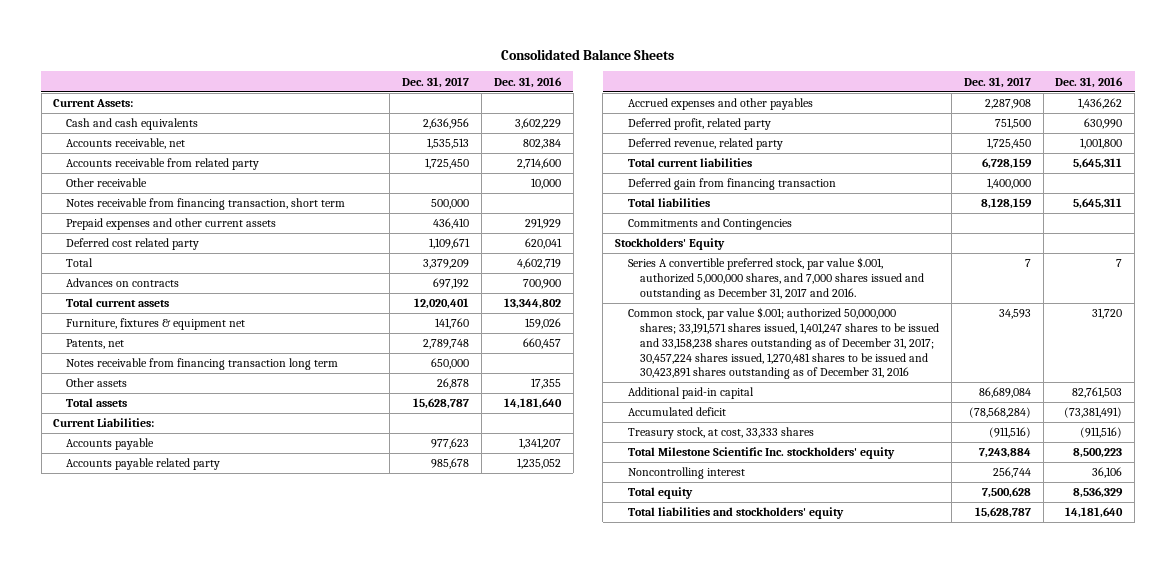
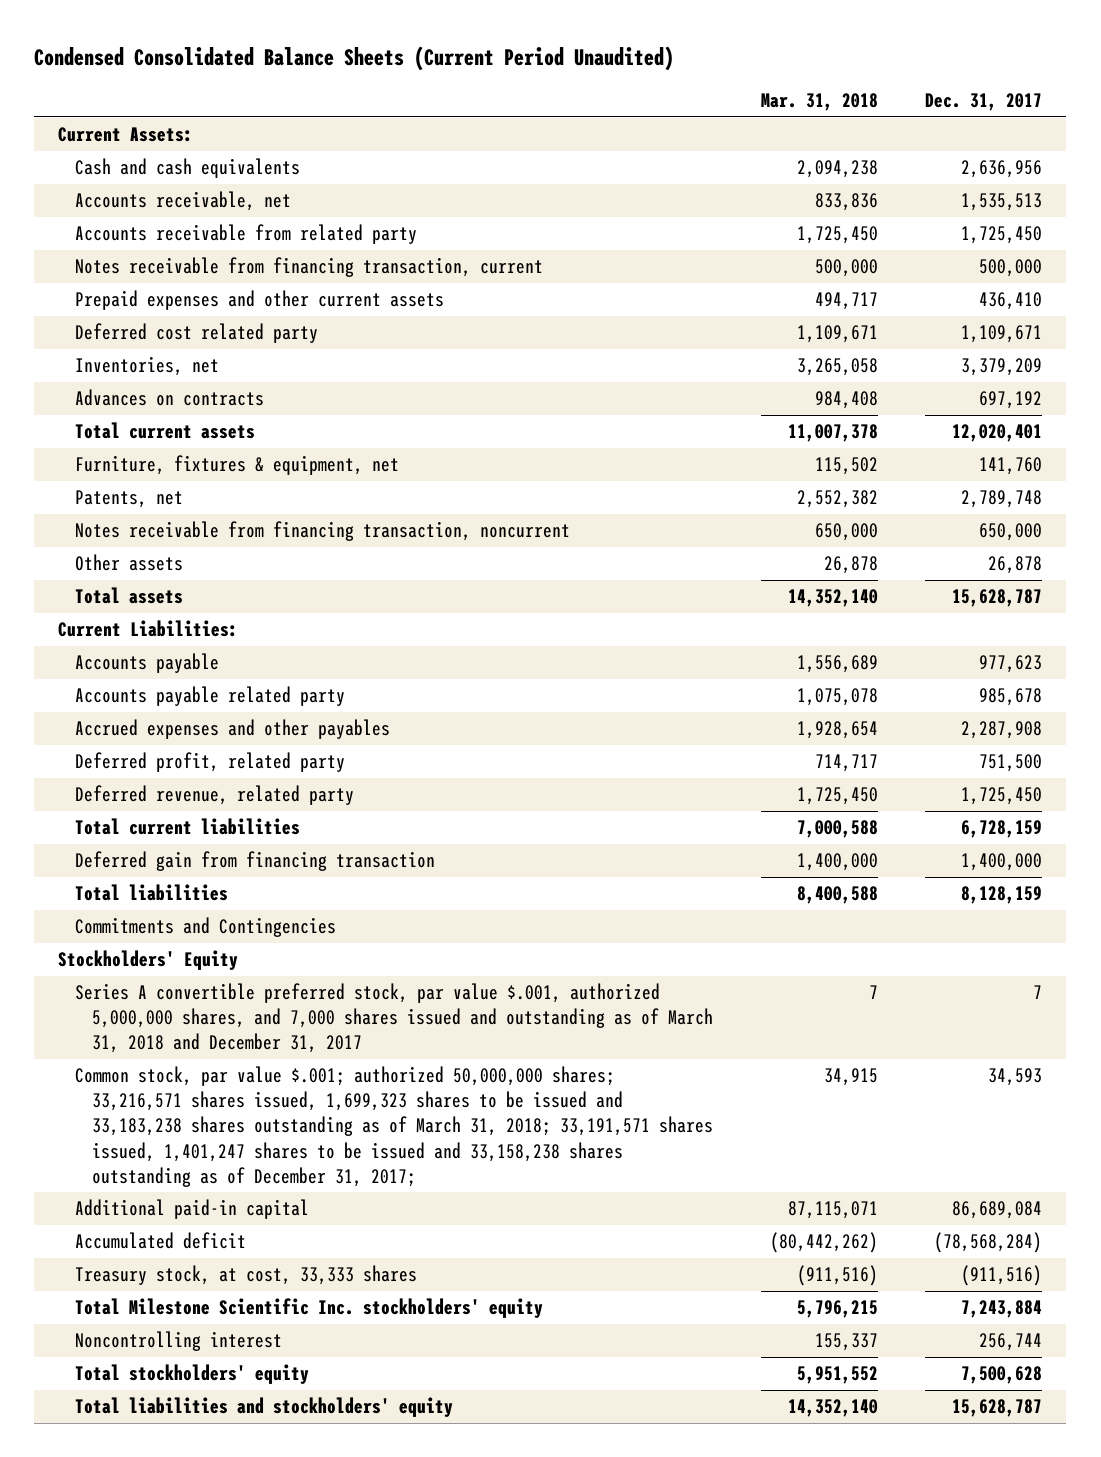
- Consolidated Balance Sheets
+ Condensed Consolidated Balance Sheets (Current Period Unaudited)
- | Dec. 31, 2017 | Dec. 31, 2016
+ | Mar. 31, 2018 | Dec. 31, 2017
- Other receivable | | 10,000
- Notes receivable from financing transaction, short term | 500,000 |
+ Notes receivable from financing transaction, current | 500,000 | 500,000
- Total | 3,379,209 | 4,602,719
+ Inventories, net | 3,265,058 | 3,379,209
- Furniture, fixtures & equipment net | 141,760 | 159,026
+ Furniture, fixtures & equipment, net | 115,502 | 141,760
- Notes receivable from financing transaction long term | 650,000 |
+ Notes receivable from financing transaction, noncurrent | 650,000 | 650,000
- Series A convertible preferred stock, par value $.001, authorized 5,000,000 shares, and 7,000 shares issued and outstanding as December 31, 2017 and 2016. | 7 | 7
- Common stock, par value $.001; authorized 50,000,000 shares; 33,191,571 shares issued, 1,401,247 shares to be issued and 33,158,238 shares outstanding as of December 31, 2017; 30,457,224 shares issued, 1,270,481 shares to be issued and 30,423,891 shares outstanding as of December 31, 2016 | 34,593 | 31,720
+ Series A convertible preferred stock, par value $.001, authorized 5,000,000 shares, and 7,000 shares issued and outstanding as of March 31, 2018 and December 31, 2017 | 7 | 7
+ Common stock, par value $.001; authorized 50,000,000 shares; 33,216,571 shares issued, 1,699,323 shares to be issued and 33,183,238 shares outstanding as of March 31, 2018; 33,191,571 shares issued, 1,401,247 shares to be issued and 33,158,238 shares outstanding as of December 31, 2017; | 34,915 | 34,593
- Total equity | 7,500,628 | 8,536,329
+ Total stockholders' equity | 5,951,552 | 7,500,628

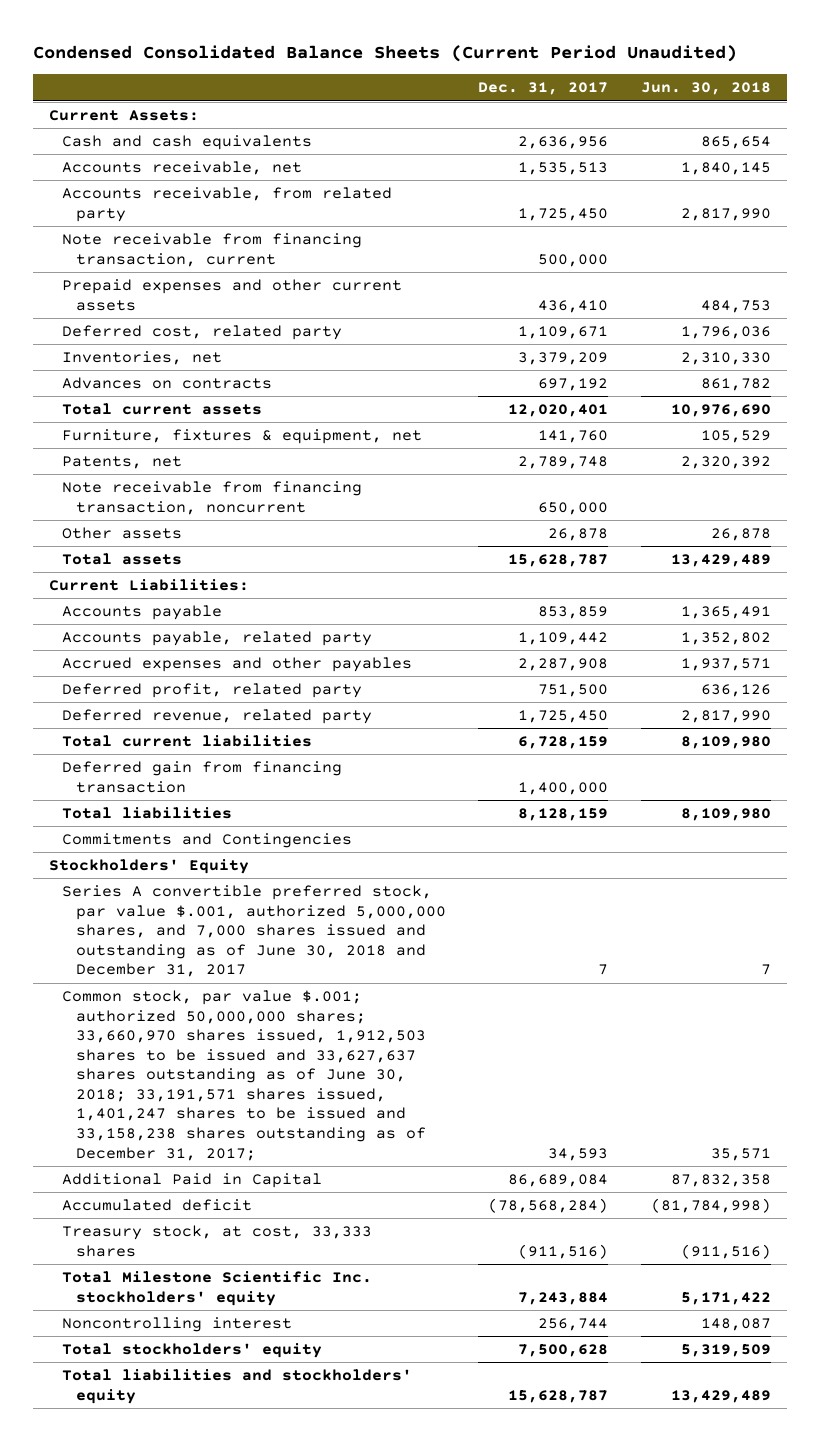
- | Mar. 31, 2018 | Dec. 31, 2017
+ | Dec. 31, 2017 | Jun. 30, 2018
- Accounts receivable from related party | 1,725,450 | 1,725,450
- Notes receivable from financing transaction, current | 500,000 | 500,000
+ Accounts receivable, from related party | 1,725,450 | 2,817,990
+ Note receivable from financing transaction, current | 500,000 |
- Deferred cost related party | 1,109,671 | 1,109,671
+ Deferred cost, related party | 1,109,671 | 1,796,036
- Notes receivable from financing transaction, noncurrent | 650,000 | 650,000
+ Note receivable from financing transaction, noncurrent | 650,000 |
- Accounts payable | 1,556,689 | 977,623
- Accounts payable related party | 1,075,078 | 985,678
+ Accounts payable | 853,859 | 1,365,491
+ Accounts payable, related party | 1,109,442 | 1,352,802
- Series A convertible preferred stock, par value $.001, authorized 5,000,000 shares, and 7,000 shares issued and outstanding as of March 31, 2018 and December 31, 2017 | 7 | 7
- Common stock, par value $.001; authorized 50,000,000 shares; 33,216,571 shares issued, 1,699,323 shares to be issued and 33,183,238 shares outstanding as of March 31, 2018; 33,191,571 shares issued, 1,401,247 shares to be issued and 33,158,238 shares outstanding as of December 31, 2017; | 34,915 | 34,593
- Additional paid-in capital | 87,115,071 | 86,689,084
+ Series A convertible preferred stock, par value $.001, authorized 5,000,000 shares, and 7,000 shares issued and outstanding as of June 30, 2018 and December 31, 2017 | 7 | 7
+ Common stock, par value $.001; authorized 50,000,000 shares; 33,660,970 shares issued, 1,912,503 shares to be issued and 33,627,637 shares outstanding as of June 30, 2018; 33,191,571 shares issued, 1,401,247 shares to be issued and 33,158,238 shares outstanding as of December 31, 2017; | 34,593 | 35,571
+ Additional Paid in Capital | 86,689,084 | 87,832,358

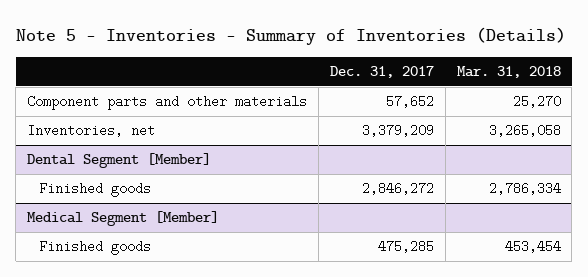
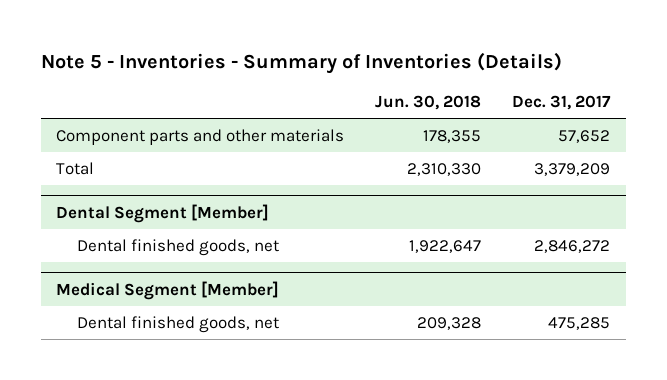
- | Dec. 31, 2017 | Mar. 31, 2018
+ | Jun. 30, 2018 | Dec. 31, 2017
- Inventories, net | 3,379,209 | 3,265,058
+ Total | 2,310,330 | 3,379,209
@ Dental Segment [Member]
- Finished goods | 2,846,272 | 2,786,334
+ Dental finished goods, net | 1,922,647 | 2,846,272
@ Medical Segment [Member]
- Finished goods | 475,285 | 453,454
+ Dental finished goods, net | 209,328 | 475,285

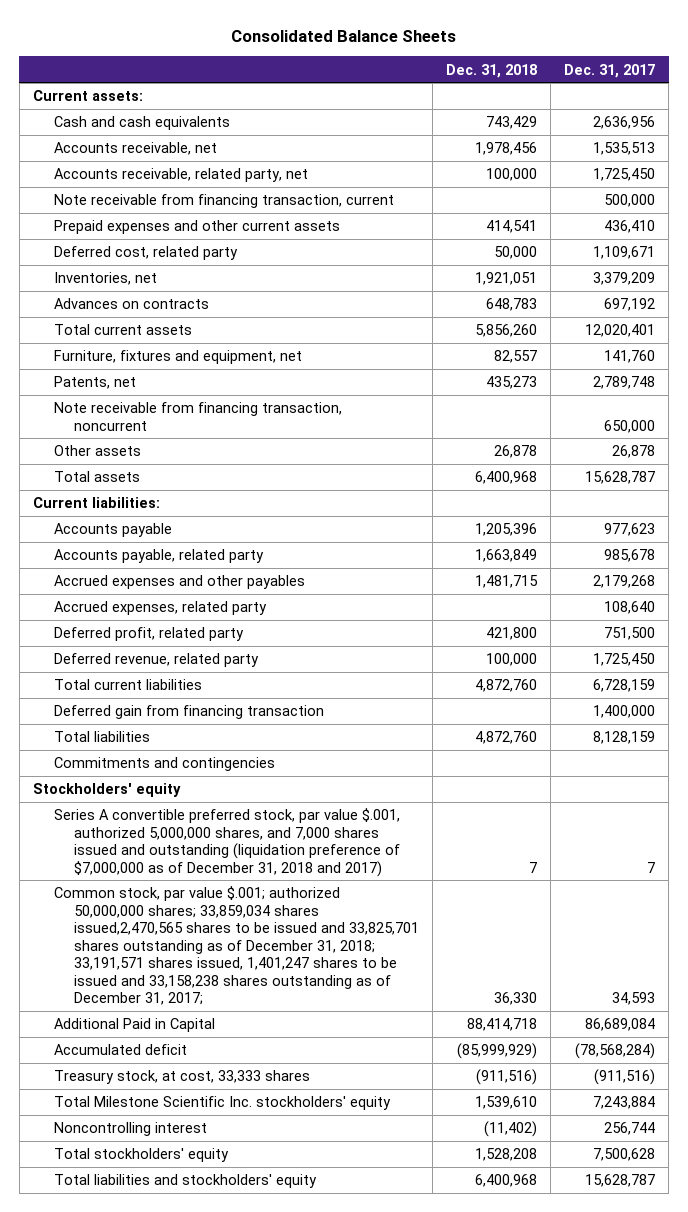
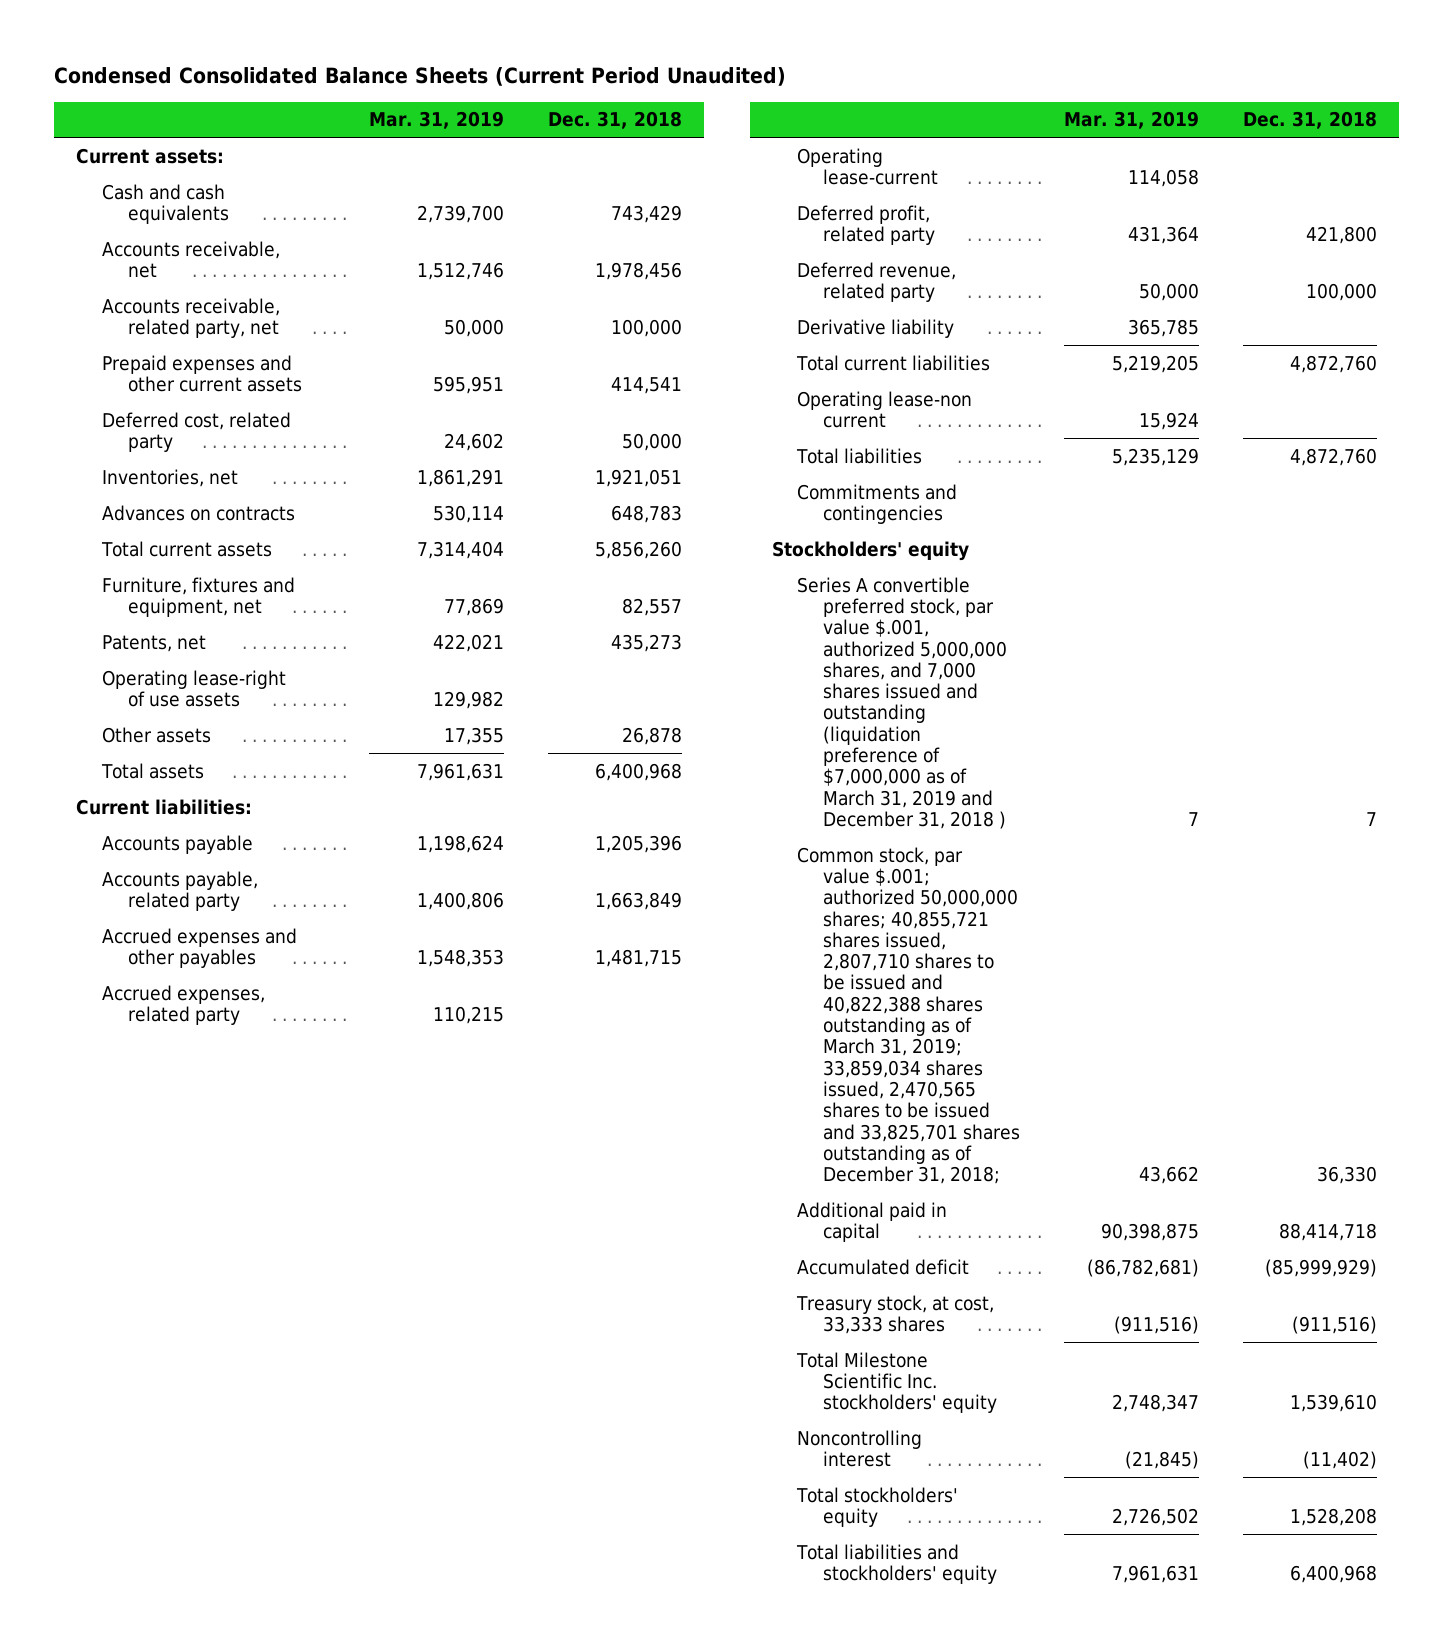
- Consolidated Balance Sheets
+ Condensed Consolidated Balance Sheets (Current Period Unaudited)
- | Dec. 31, 2018 | Dec. 31, 2017
+ | Mar. 31, 2019 | Dec. 31, 2018
- Note receivable from financing transaction, current | | 500,000
- Note receivable from financing transaction, noncurrent | | 650,000
+ Operating lease-right of use assets | 129,982 |
+ Operating lease-current | 114,058 |
+ Derivative liability | 365,785 |
- Deferred gain from financing transaction | | 1,400,000
+ Operating lease-non current | 15,924 |
- Series A convertible preferred stock, par value $.001, authorized 5,000,000 shares, and 7,000 shares issued and outstanding (liquidation preference of $7,000,000 as of December 31, 2018 and 2017) | 7 | 7
- Common stock, par value $.001; authorized 50,000,000 shares; 33,859,034 shares issued,2,470,565 shares to be issued and 33,825,701 shares outstanding as of December 31, 2018; 33,191,571 shares issued, 1,401,247 shares to be issued and 33,158,238 shares outstanding as of December 31, 2017; | 36,330 | 34,593
- Additional Paid in Capital | 88,414,718 | 86,689,084
+ Series A convertible preferred stock, par value $.001, authorized 5,000,000 shares, and 7,000 shares issued and outstanding (liquidation preference of $7,000,000 as of March 31, 2019 and December 31, 2018 ) | 7 | 7
+ Common stock, par value $.001; authorized 50,000,000 shares; 40,855,721 shares issued, 2,807,710 shares to be issued and 40,822,388 shares outstanding as of March 31, 2019; 33,859,034 shares issued, 2,470,565 shares to be issued and 33,825,701 shares outstanding as of December 31, 2018; | 43,662 | 36,330
+ Additional paid in capital | 90,398,875 | 88,414,718

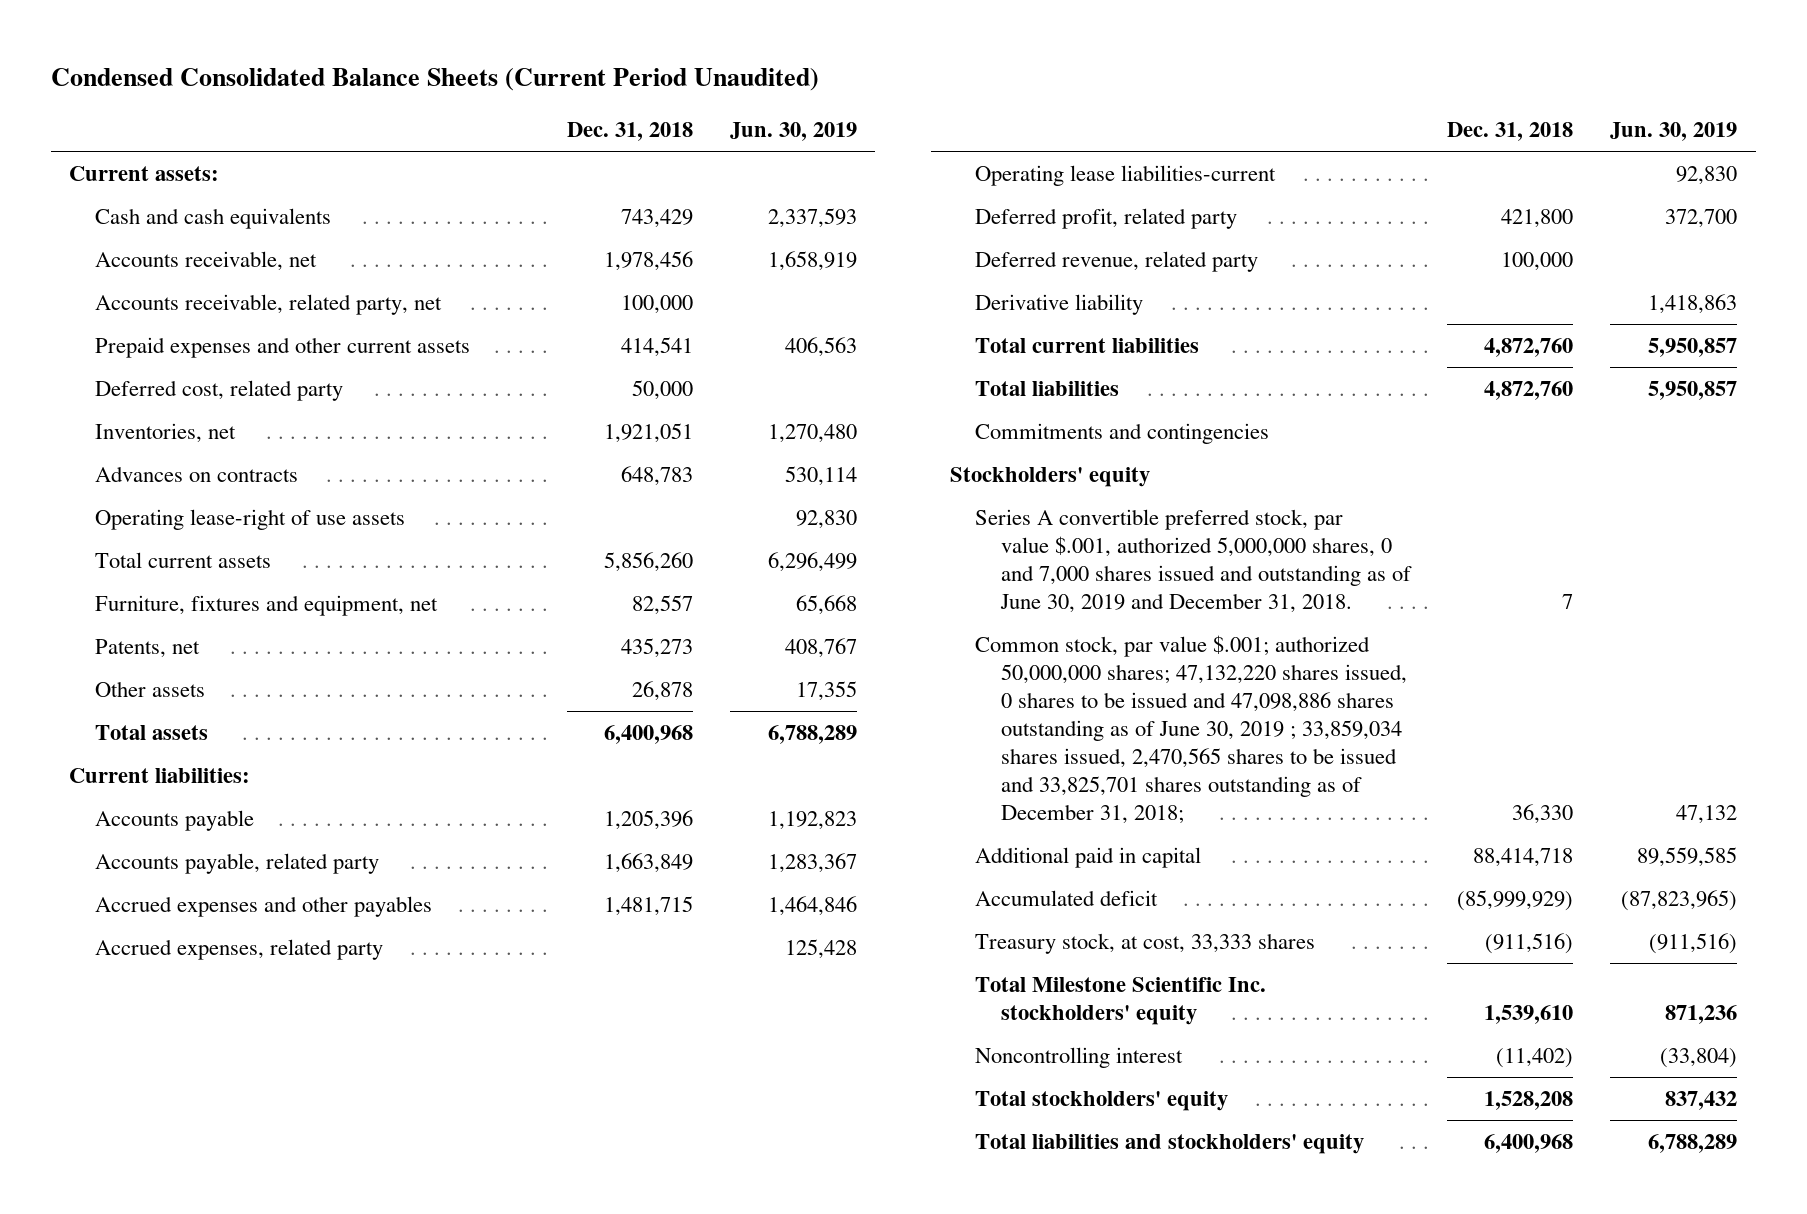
- | Mar. 31, 2019 | Dec. 31, 2018
+ | Dec. 31, 2018 | Jun. 30, 2019
moved up: Operating lease-right of use assets | | 92,830
- Operating lease-current | 114,058 |
+ Operating lease liabilities-current | | 92,830
- Operating lease-non current | 15,924 |
- Series A convertible preferred stock, par value $.001, authorized 5,000,000 shares, and 7,000 shares issued and outstanding (liquidation preference of $7,000,000 as of March 31, 2019 and December 31, 2018 ) | 7 | 7
- Common stock, par value $.001; authorized 50,000,000 shares; 40,855,721 shares issued, 2,807,710 shares to be issued and 40,822,388 shares outstanding as of March 31, 2019; 33,859,034 shares issued, 2,470,565 shares to be issued and 33,825,701 shares outstanding as of December 31, 2018; | 43,662 | 36,330
+ Series A convertible preferred stock, par value $.001, authorized 5,000,000 shares, 0 and 7,000 shares issued and outstanding as of June 30, 2019 and December 31, 2018. | 7 |
+ Common stock, par value $.001; authorized 50,000,000 shares; 47,132,220 shares issued, 0 shares to be issued and 47,098,886 shares outstanding as of June 30, 2019 ; 33,859,034 shares issued, 2,470,565 shares to be issued and 33,825,701 shares outstanding as of December 31, 2018; | 36,330 | 47,132

